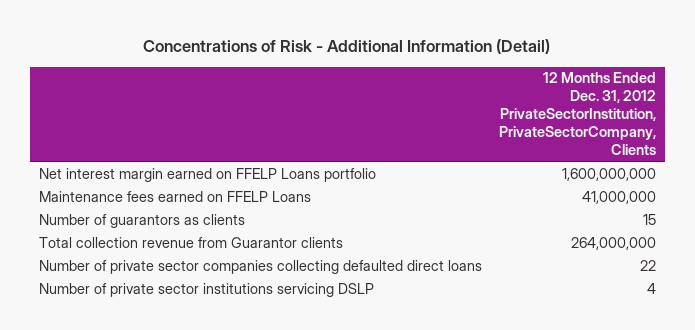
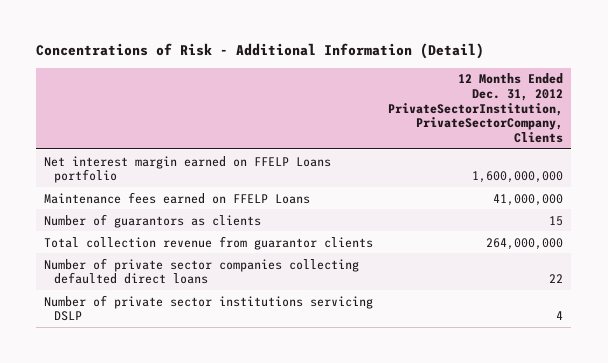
- Total collection revenue from Guarantor clients | 264,000,000
+ Total collection revenue from guarantor clients | 264,000,000

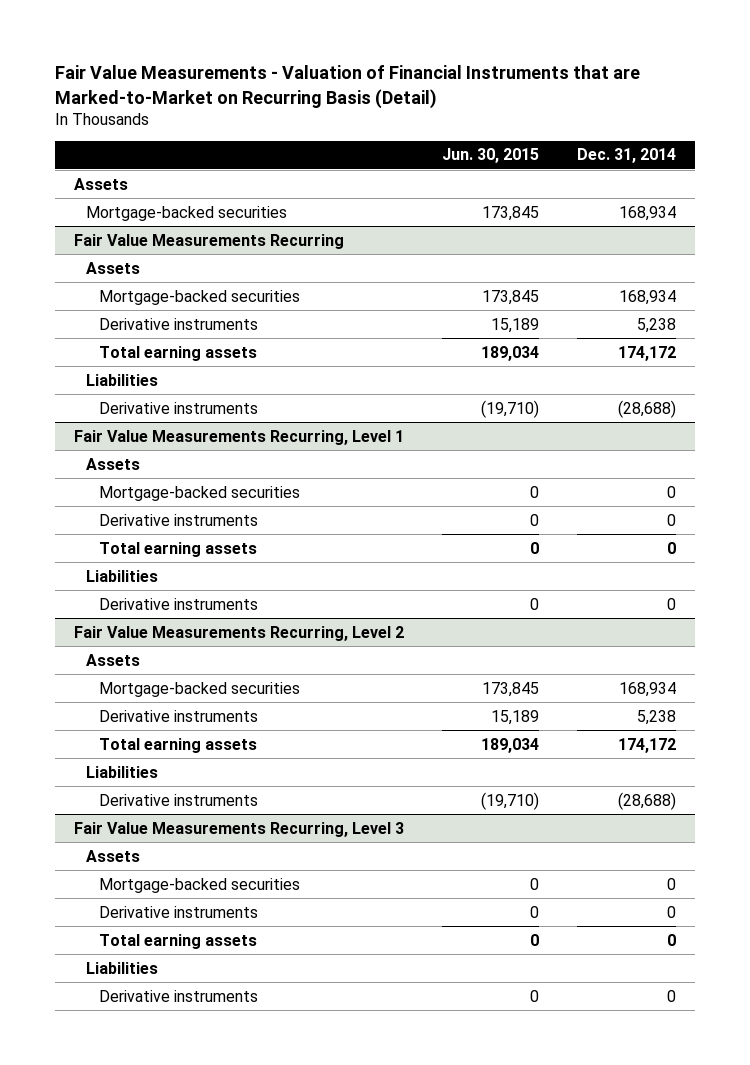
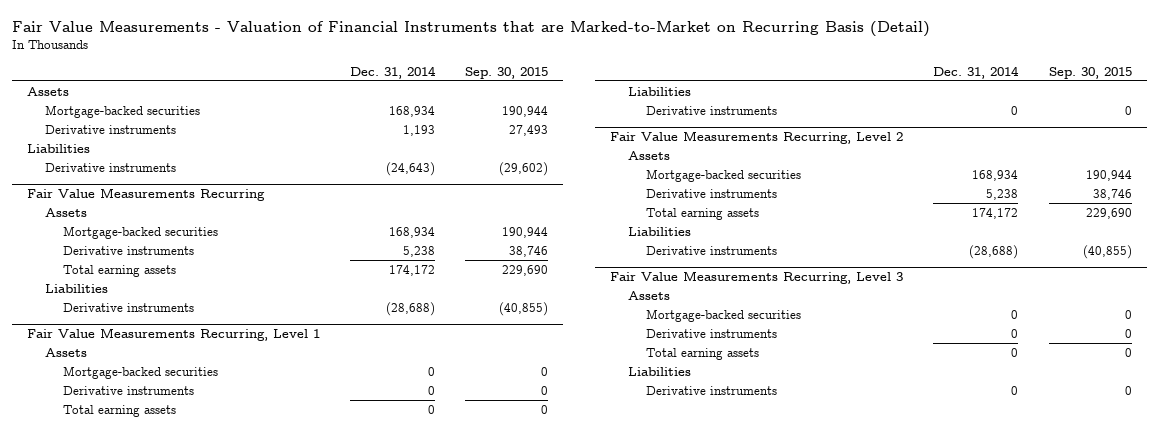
- | Jun. 30, 2015 | Dec. 31, 2014
+ | Dec. 31, 2014 | Sep. 30, 2015
+ Derivative instruments | 1,193 | 27,493
+ Liabilities
+ Derivative instruments | (24,643) | (29,602)

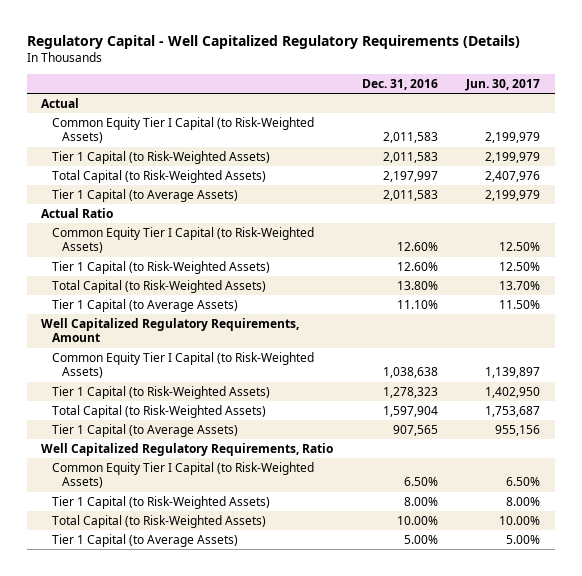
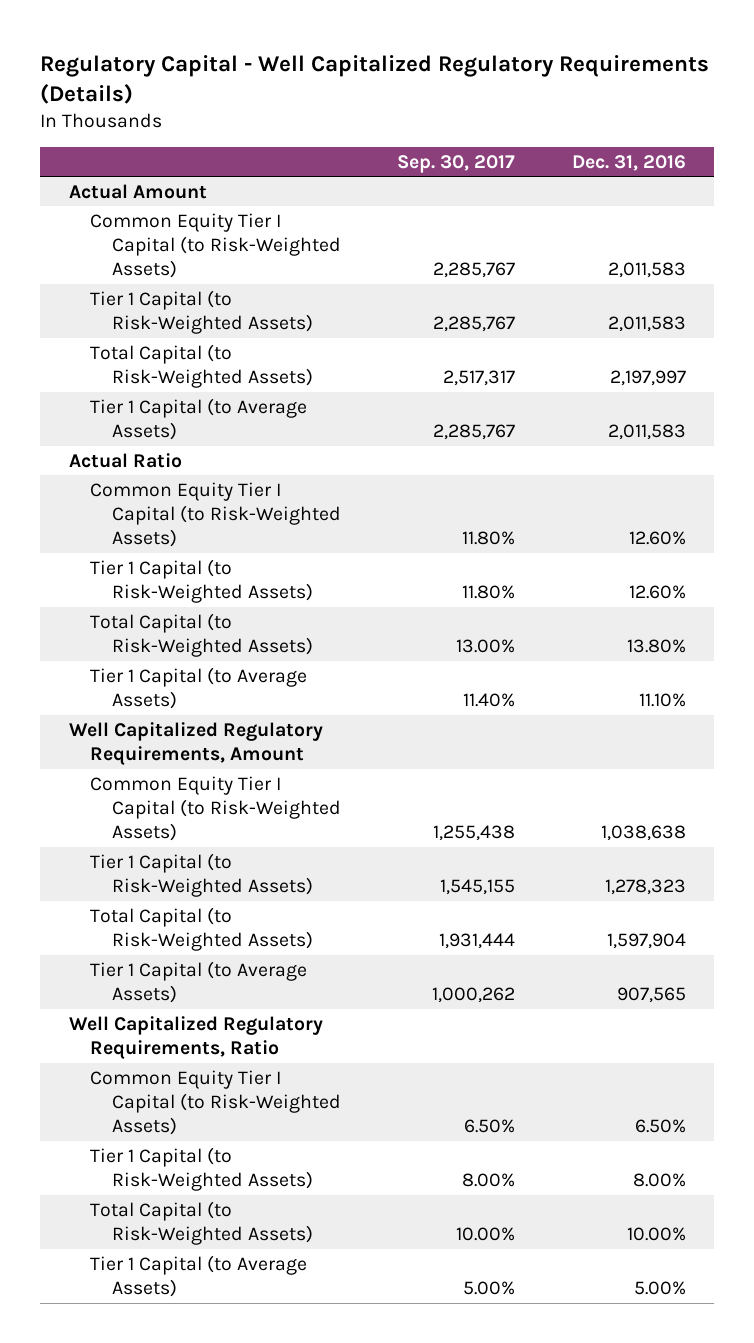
- | Dec. 31, 2016 | Jun. 30, 2017
+ | Sep. 30, 2017 | Dec. 31, 2016
- Actual
+ Actual Amount

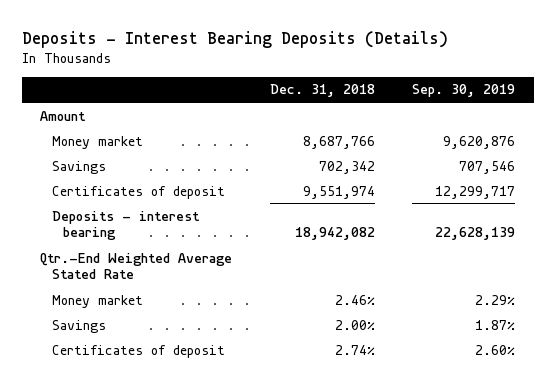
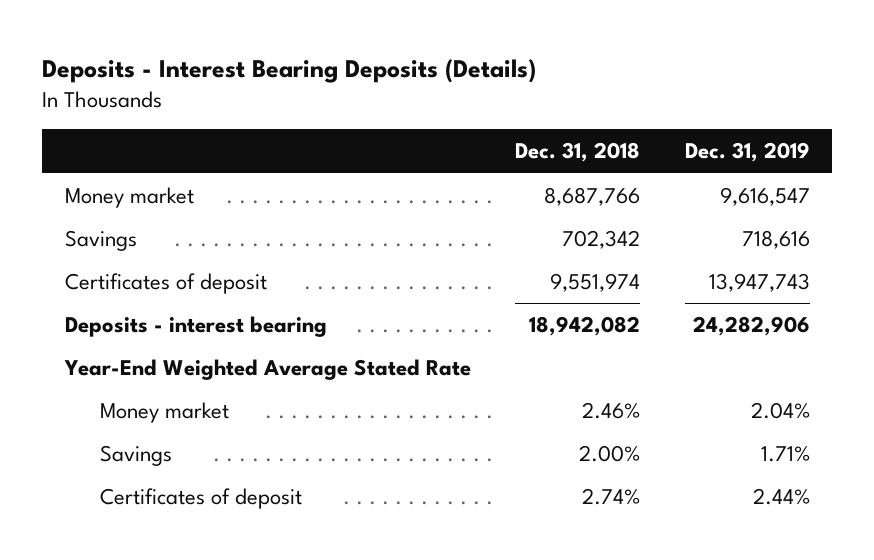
- | Dec. 31, 2018 | Sep. 30, 2019
+ | Dec. 31, 2018 | Dec. 31, 2019
- Amount
- Qtr.-End Weighted Average Stated Rate
+ Year-End Weighted Average Stated Rate

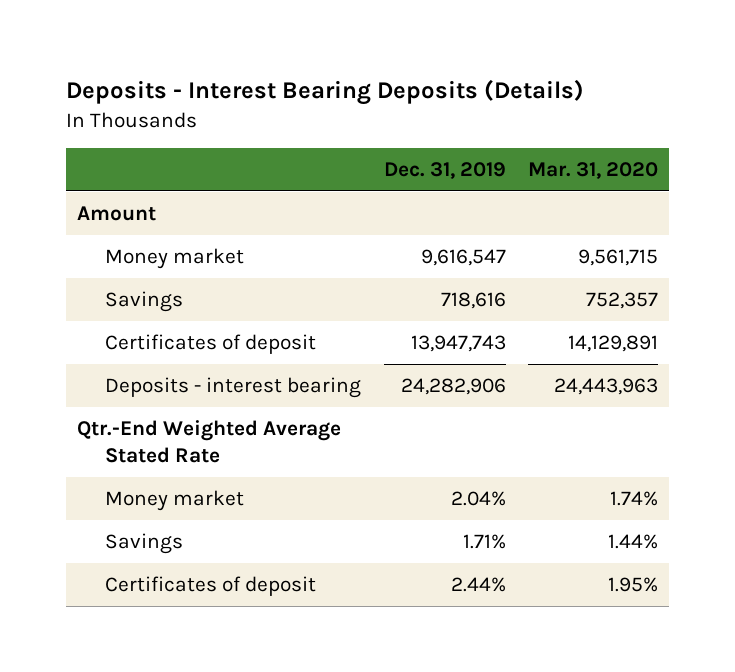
- | Dec. 31, 2018 | Dec. 31, 2019
+ | Dec. 31, 2019 | Mar. 31, 2020
+ Amount
- Year-End Weighted Average Stated Rate
+ Qtr.-End Weighted Average Stated Rate

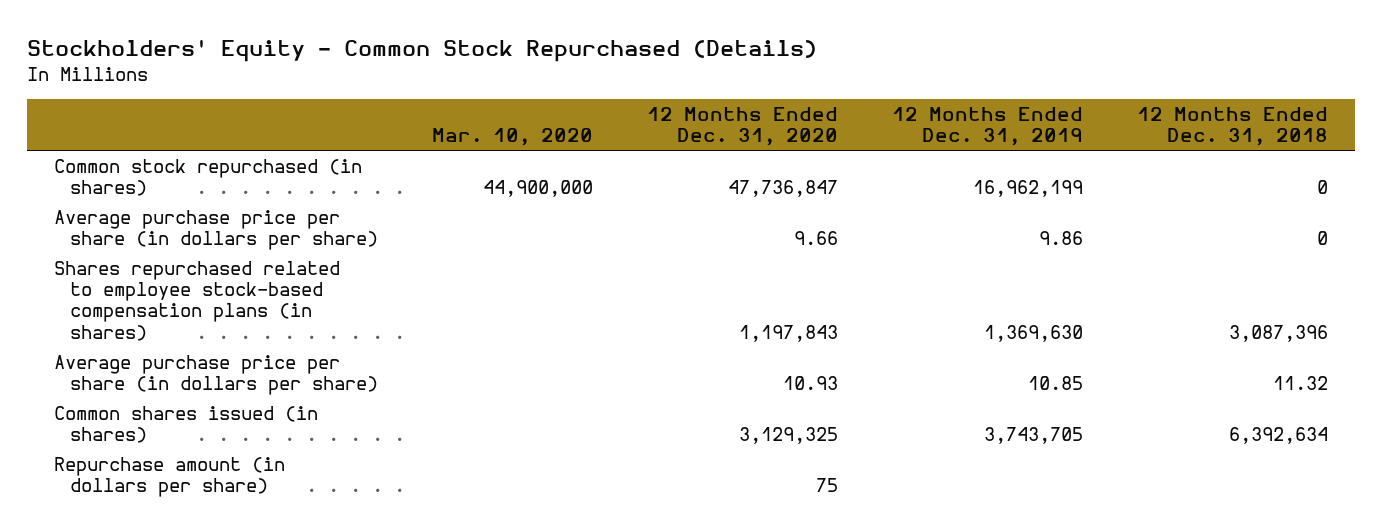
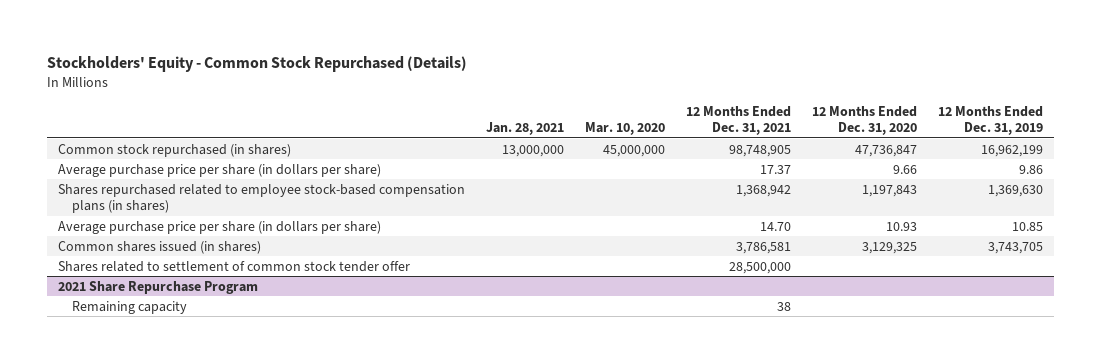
- | Mar. 10, 2020 | 12 Months Ended Dec. 31, 2020 | 12 Months Ended Dec. 31, 2019 | 12 Months Ended Dec. 31, 2018
+ | Jan. 28, 2021 | Mar. 10, 2020 | 12 Months Ended Dec. 31, 2021 | 12 Months Ended Dec. 31, 2020 | 12 Months Ended Dec. 31, 2019
- Common stock repurchased (in shares) | 44,900,000 | 47,736,847 | 16,962,199 | 0
+ Common stock repurchased (in shares) | 13,000,000 | 45,000,000 | 98,748,905 | 47,736,847 | 16,962,199
- Repurchase amount (in dollars per share) | | 75 | |
+ Shares related to settlement of common stock tender offer | | | 28,500,000 | |
+ 2021 Share Repurchase Program
+ Remaining capacity | | | 38 | |

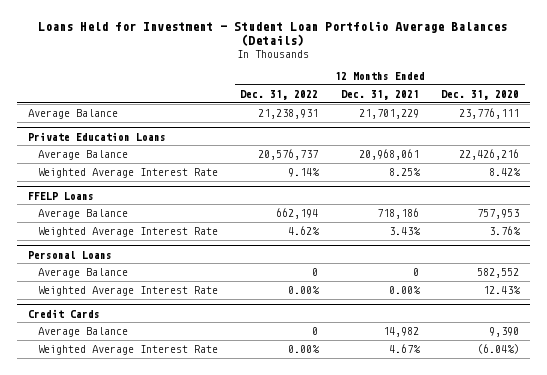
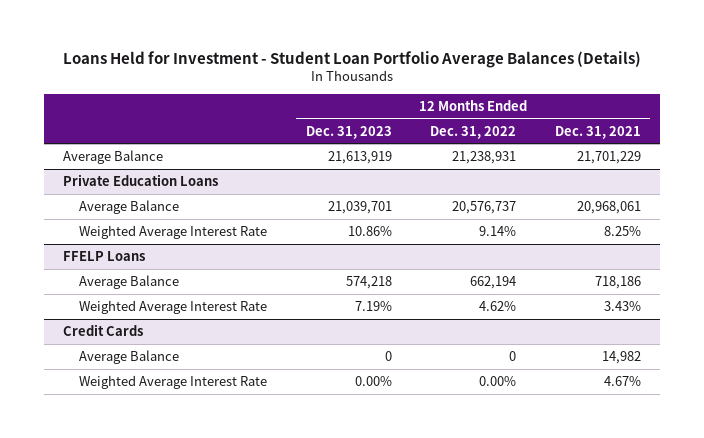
- | 12 Months Ended Dec. 31, 2022 | 12 Months Ended Dec. 31, 2021 | 12 Months Ended Dec. 31, 2020
+ | 12 Months Ended Dec. 31, 2023 | 12 Months Ended Dec. 31, 2022 | 12 Months Ended Dec. 31, 2021
- Personal Loans
- Average Balance | 0 | 0 | 582,552
- Weighted Average Interest Rate | 0.00% | 0.00% | 12.43%

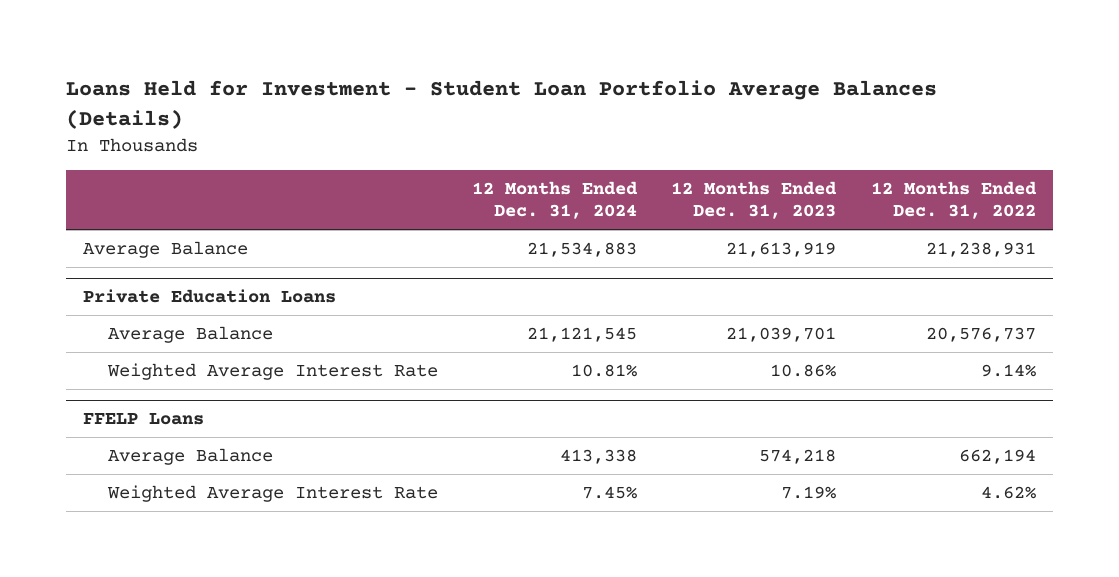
- | 12 Months Ended Dec. 31, 2023 | 12 Months Ended Dec. 31, 2022 | 12 Months Ended Dec. 31, 2021
+ | 12 Months Ended Dec. 31, 2024 | 12 Months Ended Dec. 31, 2023 | 12 Months Ended Dec. 31, 2022
- Credit Cards
- Average Balance | 0 | 0 | 14,982
- Weighted Average Interest Rate | 0.00% | 0.00% | 4.67%

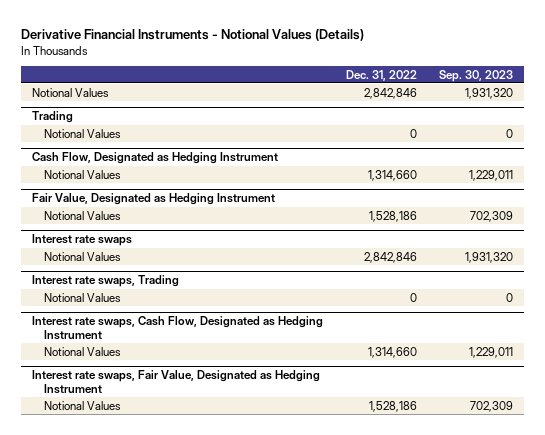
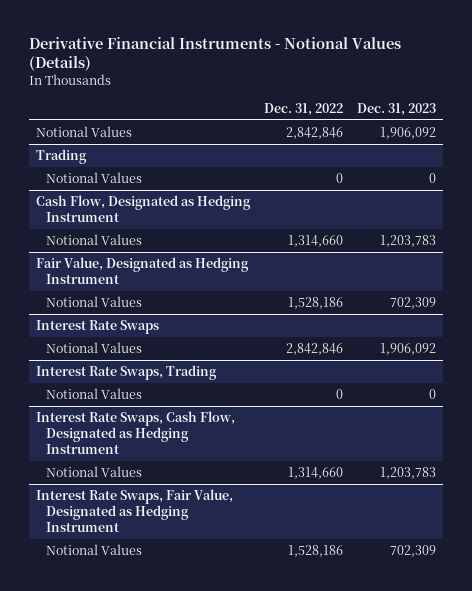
- | Dec. 31, 2022 | Sep. 30, 2023
+ | Dec. 31, 2022 | Dec. 31, 2023
- Interest rate swaps
+ Interest Rate Swaps
- Interest rate swaps, Trading
+ Interest Rate Swaps, Trading
- Interest rate swaps, Cash Flow, Designated as Hedging Instrument
+ Interest Rate Swaps, Cash Flow, Designated as Hedging Instrument
- Interest rate swaps, Fair Value, Designated as Hedging Instrument
+ Interest Rate Swaps, Fair Value, Designated as Hedging Instrument

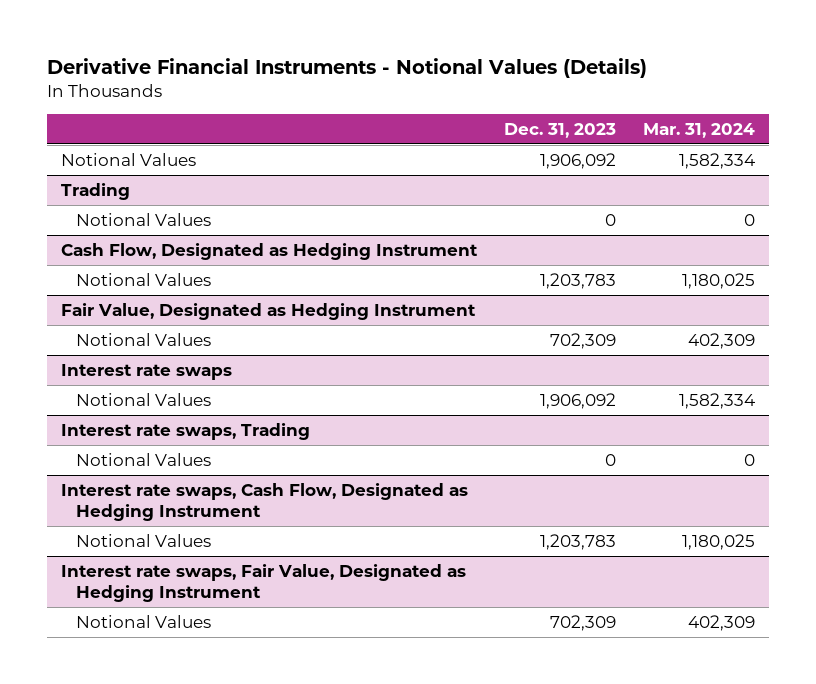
- | Dec. 31, 2022 | Dec. 31, 2023
+ | Dec. 31, 2023 | Mar. 31, 2024
- Interest Rate Swaps
+ Interest rate swaps
- Interest Rate Swaps, Trading
+ Interest rate swaps, Trading
- Interest Rate Swaps, Cash Flow, Designated as Hedging Instrument
+ Interest rate swaps, Cash Flow, Designated as Hedging Instrument
- Interest Rate Swaps, Fair Value, Designated as Hedging Instrument
+ Interest rate swaps, Fair Value, Designated as Hedging Instrument

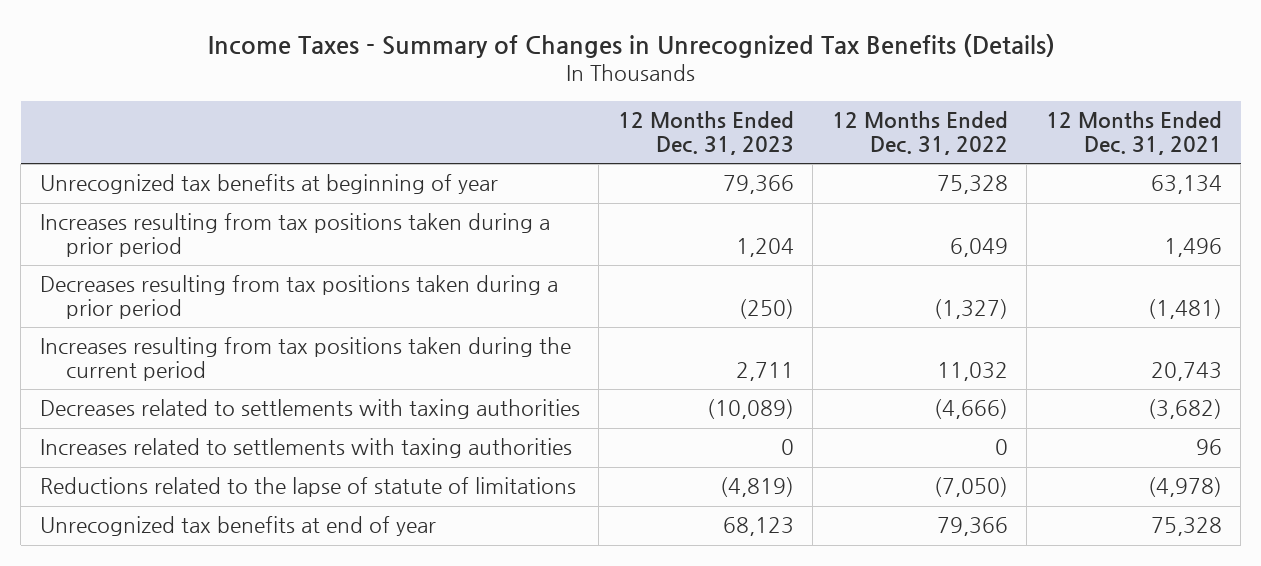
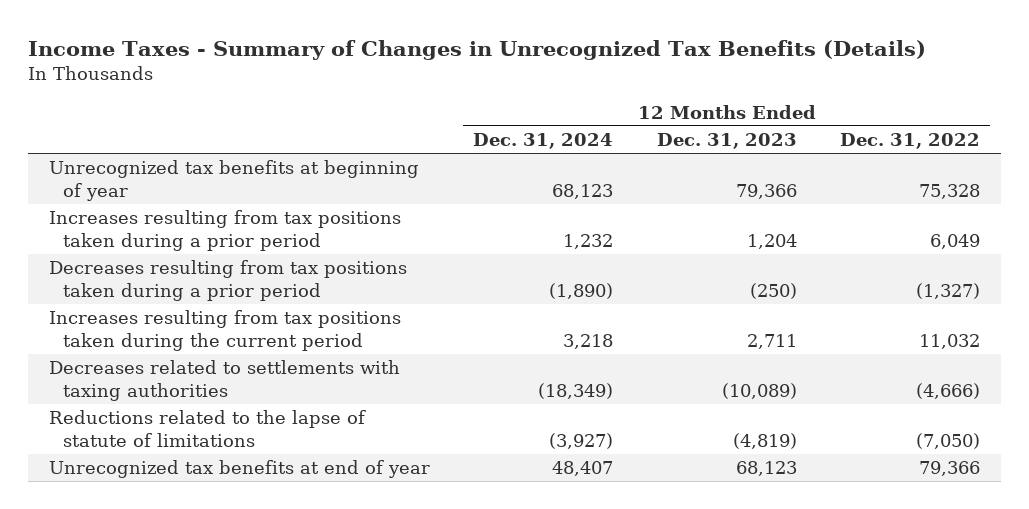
- | 12 Months Ended Dec. 31, 2023 | 12 Months Ended Dec. 31, 2022 | 12 Months Ended Dec. 31, 2021
+ | 12 Months Ended Dec. 31, 2024 | 12 Months Ended Dec. 31, 2023 | 12 Months Ended Dec. 31, 2022
- Increases related to settlements with taxing authorities | 0 | 0 | 96

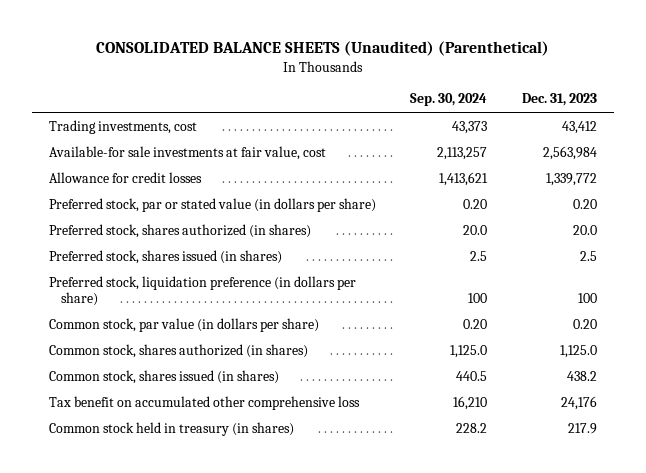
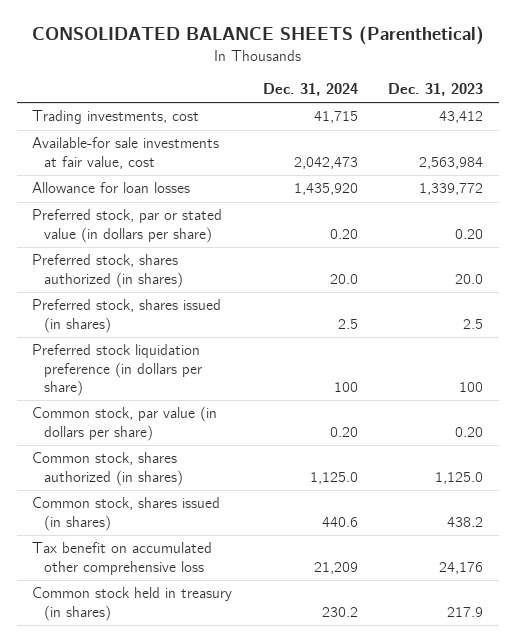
- CONSOLIDATED BALANCE SHEETS (Unaudited) (Parenthetical)
+ CONSOLIDATED BALANCE SHEETS (Parenthetical)
- | Sep. 30, 2024 | Dec. 31, 2023
+ | Dec. 31, 2024 | Dec. 31, 2023
- Allowance for credit losses | 1,413,621 | 1,339,772
+ Allowance for loan losses | 1,435,920 | 1,339,772
- Preferred stock, liquidation preference (in dollars per share) | 100 | 100
+ Preferred stock liquidation preference (in dollars per share) | 100 | 100

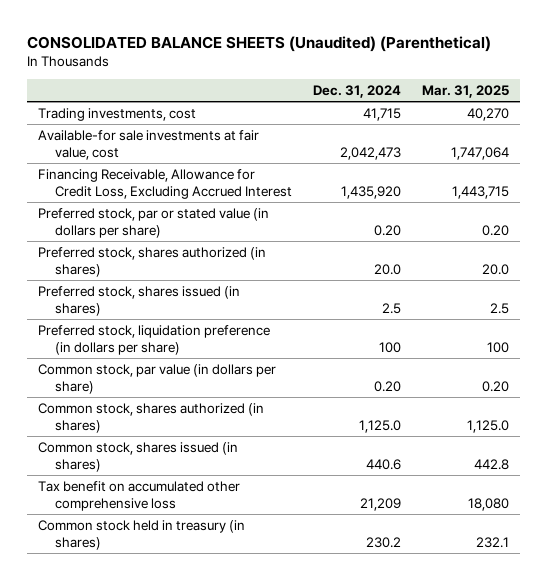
- CONSOLIDATED BALANCE SHEETS (Parenthetical)
+ CONSOLIDATED BALANCE SHEETS (Unaudited) (Parenthetical)
- | Dec. 31, 2024 | Dec. 31, 2023
+ | Dec. 31, 2024 | Mar. 31, 2025
- Allowance for loan losses | 1,435,920 | 1,339,772
+ Financing Receivable, Allowance for Credit Loss, Excluding Accrued Interest | 1,435,920 | 1,443,715
- Preferred stock liquidation preference (in dollars per share) | 100 | 100
+ Preferred stock, liquidation preference (in dollars per share) | 100 | 100

